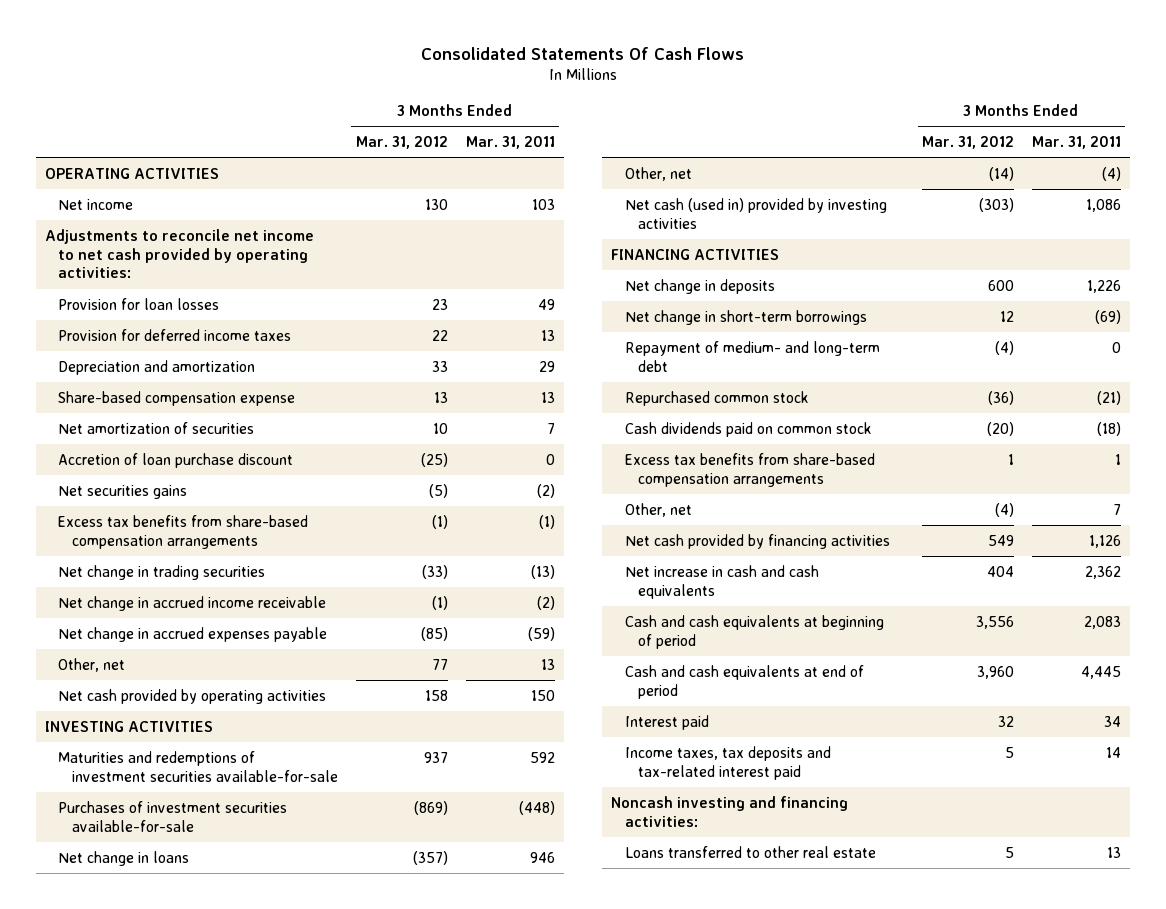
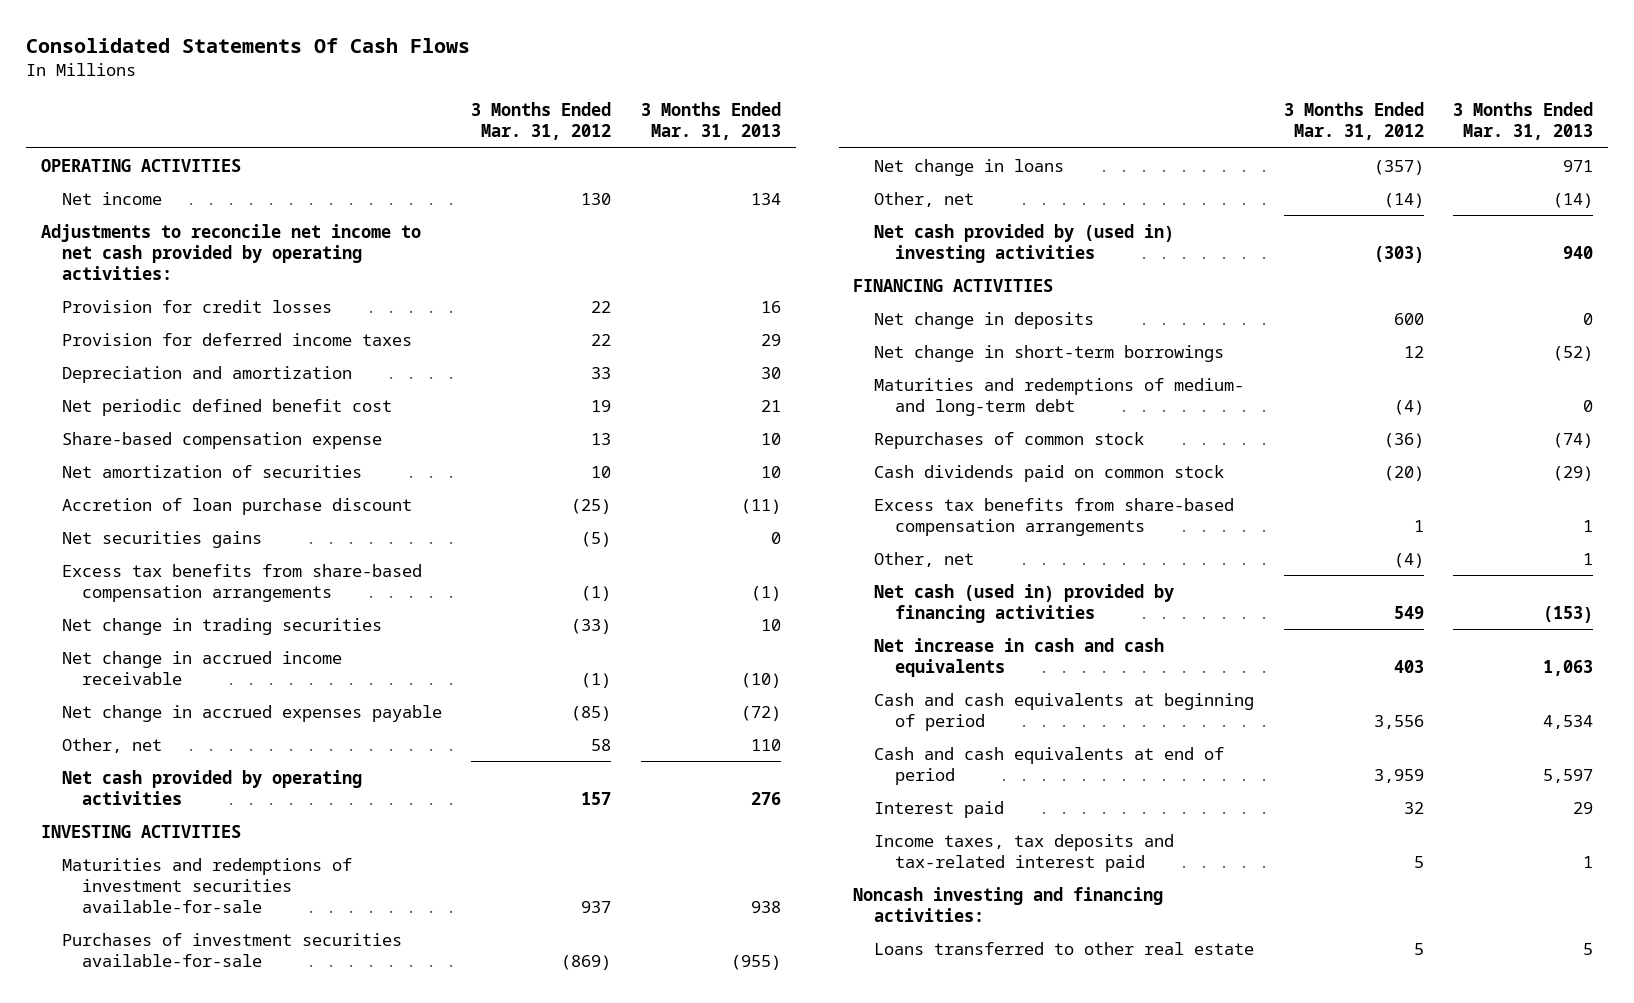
- | 3 Months Ended Mar. 31, 2012 | 3 Months Ended Mar. 31, 2011
+ | 3 Months Ended Mar. 31, 2012 | 3 Months Ended Mar. 31, 2013
- Provision for loan losses | 23 | 49
+ Provision for credit losses | 22 | 16
+ Net periodic defined benefit cost | 19 | 21
- Other, net | 77 | 13
- Net cash provided by operating activities | 158 | 150
+ Other, net | 58 | 110
+ Net cash provided by operating activities | 157 | 276
- Net cash (used in) provided by investing activities | (303) | 1,086
+ Net cash provided by (used in) investing activities | (303) | 940
- Repayment of medium- and long-term debt | (4) | 0
- Repurchased common stock | (36) | (21)
+ Maturities and redemptions of medium- and long-term debt | (4) | 0
+ Repurchases of common stock | (36) | (74)
- Net cash provided by financing activities | 549 | 1,126
- Net increase in cash and cash equivalents | 404 | 2,362
+ Net cash (used in) provided by financing activities | 549 | (153)
+ Net increase in cash and cash equivalents | 403 | 1,063
- Cash and cash equivalents at end of period | 3,960 | 4,445
+ Cash and cash equivalents at end of period | 3,959 | 5,597

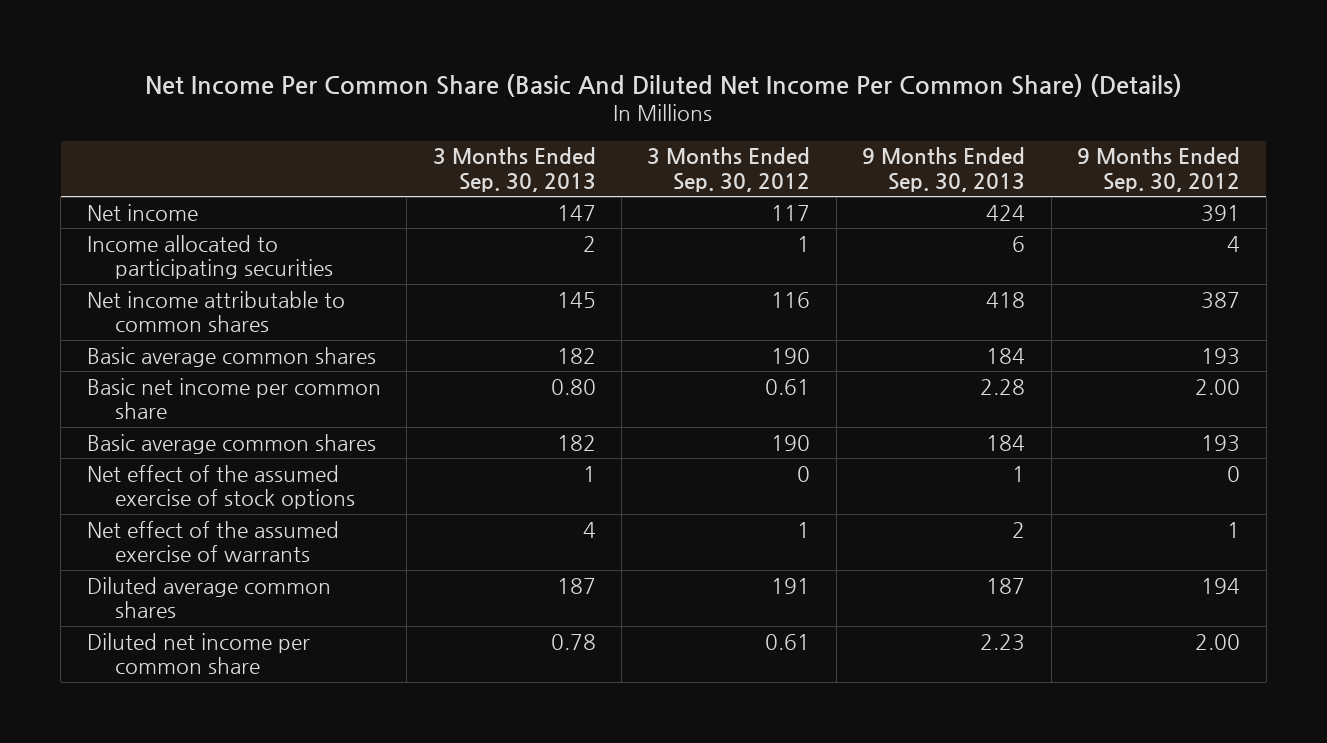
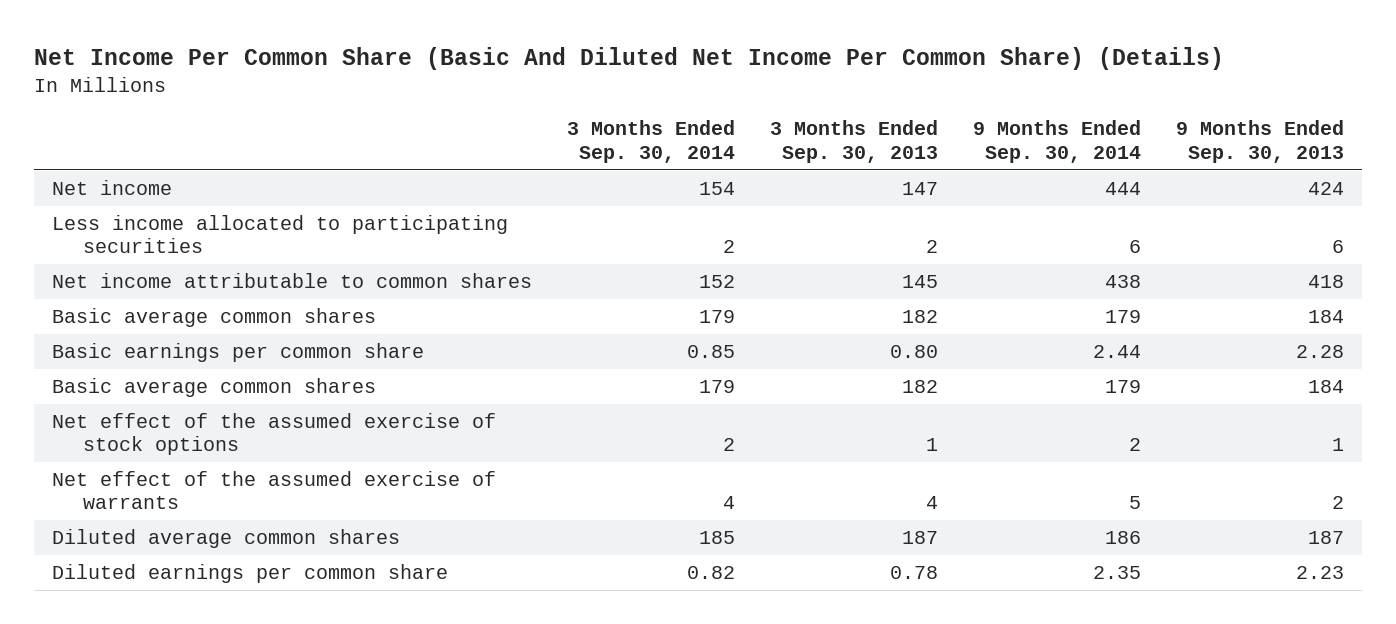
- | 3 Months Ended Sep. 30, 2013 | 3 Months Ended Sep. 30, 2012 | 9 Months Ended Sep. 30, 2013 | 9 Months Ended Sep. 30, 2012
+ | 3 Months Ended Sep. 30, 2014 | 3 Months Ended Sep. 30, 2013 | 9 Months Ended Sep. 30, 2014 | 9 Months Ended Sep. 30, 2013
- Income allocated to participating securities | 2 | 1 | 6 | 4
+ Less income allocated to participating securities | 2 | 2 | 6 | 6
- Basic net income per common share | 0.80 | 0.61 | 2.28 | 2.00
+ Basic earnings per common share | 0.85 | 0.80 | 2.44 | 2.28
- Diluted net income per common share | 0.78 | 0.61 | 2.23 | 2.00
+ Diluted earnings per common share | 0.82 | 0.78 | 2.35 | 2.23

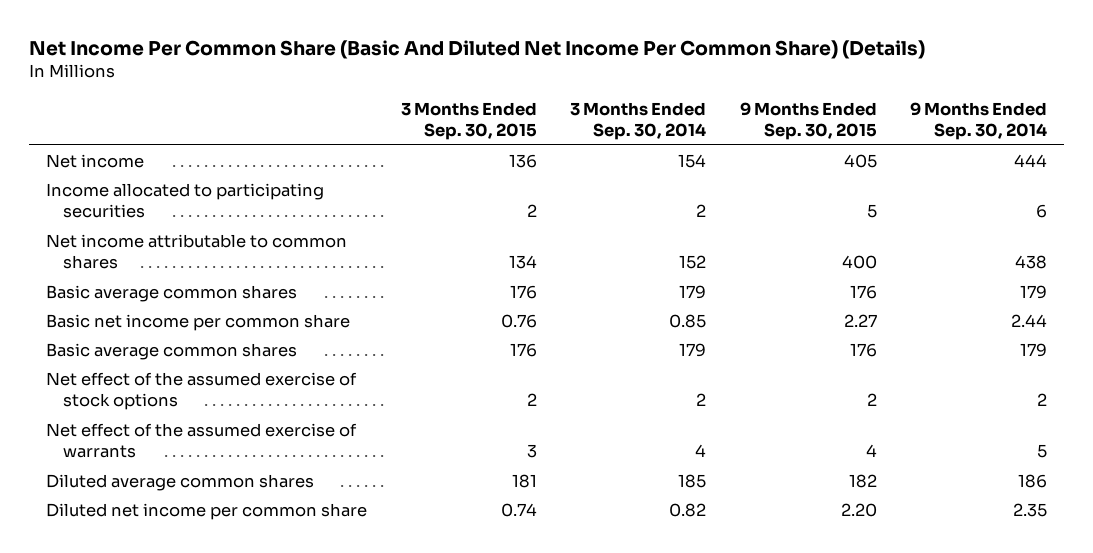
- | 3 Months Ended Sep. 30, 2014 | 3 Months Ended Sep. 30, 2013 | 9 Months Ended Sep. 30, 2014 | 9 Months Ended Sep. 30, 2013
+ | 3 Months Ended Sep. 30, 2015 | 3 Months Ended Sep. 30, 2014 | 9 Months Ended Sep. 30, 2015 | 9 Months Ended Sep. 30, 2014
- Less income allocated to participating securities | 2 | 2 | 6 | 6
+ Income allocated to participating securities | 2 | 2 | 5 | 6
- Basic earnings per common share | 0.85 | 0.80 | 2.44 | 2.28
+ Basic net income per common share | 0.76 | 0.85 | 2.27 | 2.44
- Diluted earnings per common share | 0.82 | 0.78 | 2.35 | 2.23
+ Diluted net income per common share | 0.74 | 0.82 | 2.20 | 2.35

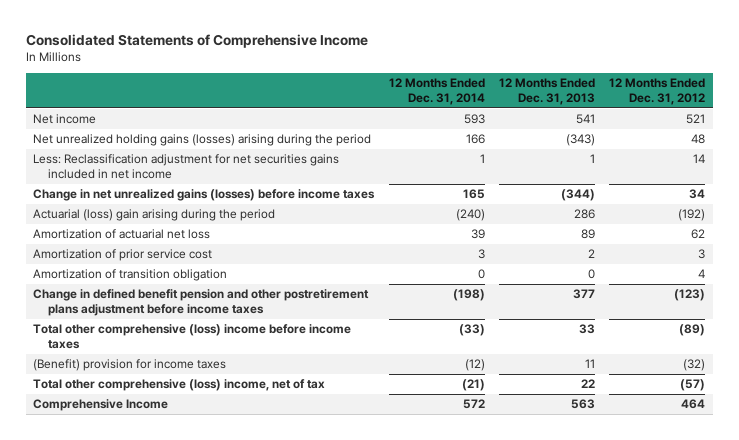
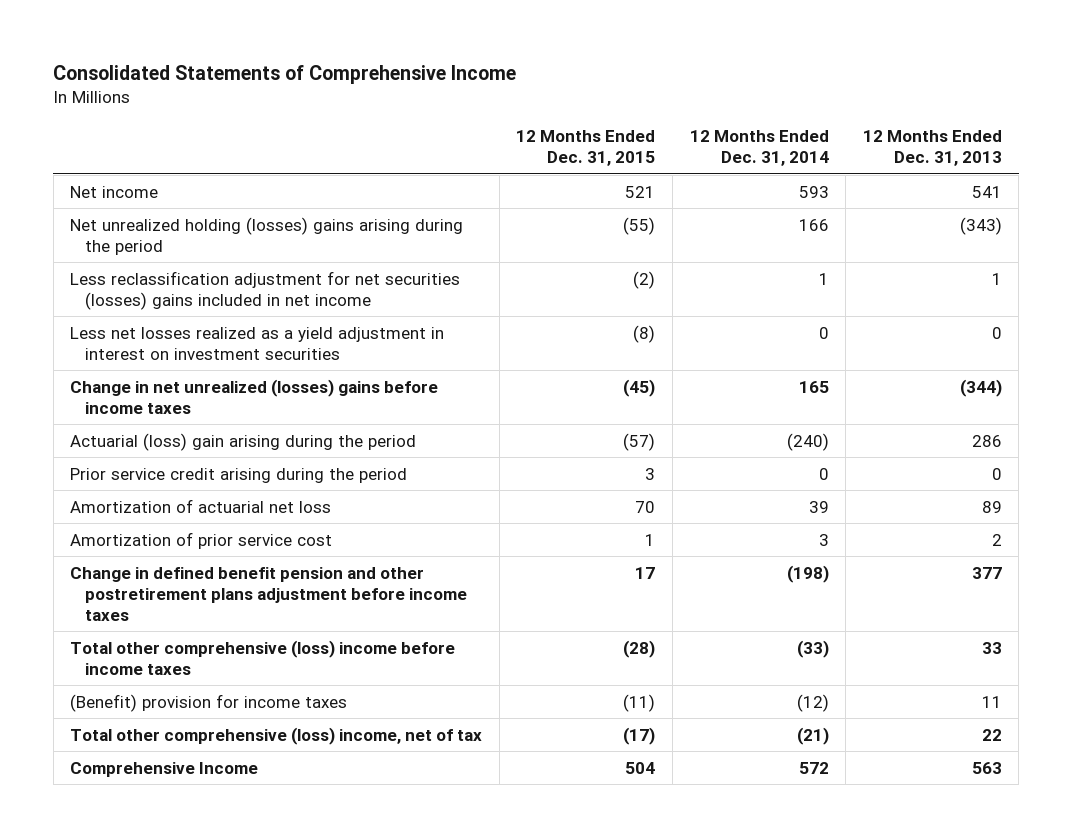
- | 12 Months Ended Dec. 31, 2014 | 12 Months Ended Dec. 31, 2013 | 12 Months Ended Dec. 31, 2012
+ | 12 Months Ended Dec. 31, 2015 | 12 Months Ended Dec. 31, 2014 | 12 Months Ended Dec. 31, 2013
- Net unrealized holding gains (losses) arising during the period | 166 | (343) | 48
- Less: Reclassification adjustment for net securities gains included in net income | 1 | 1 | 14
- Change in net unrealized gains (losses) before income taxes | 165 | (344) | 34
+ Net unrealized holding (losses) gains arising during the period | (55) | 166 | (343)
+ Less reclassification adjustment for net securities (losses) gains included in net income | (2) | 1 | 1
+ Less net losses realized as a yield adjustment in interest on investment securities | (8) | 0 | 0
+ Change in net unrealized (losses) gains before income taxes | (45) | 165 | (344)
+ Prior service credit arising during the period | 3 | 0 | 0
- Amortization of transition obligation | 0 | 0 | 4

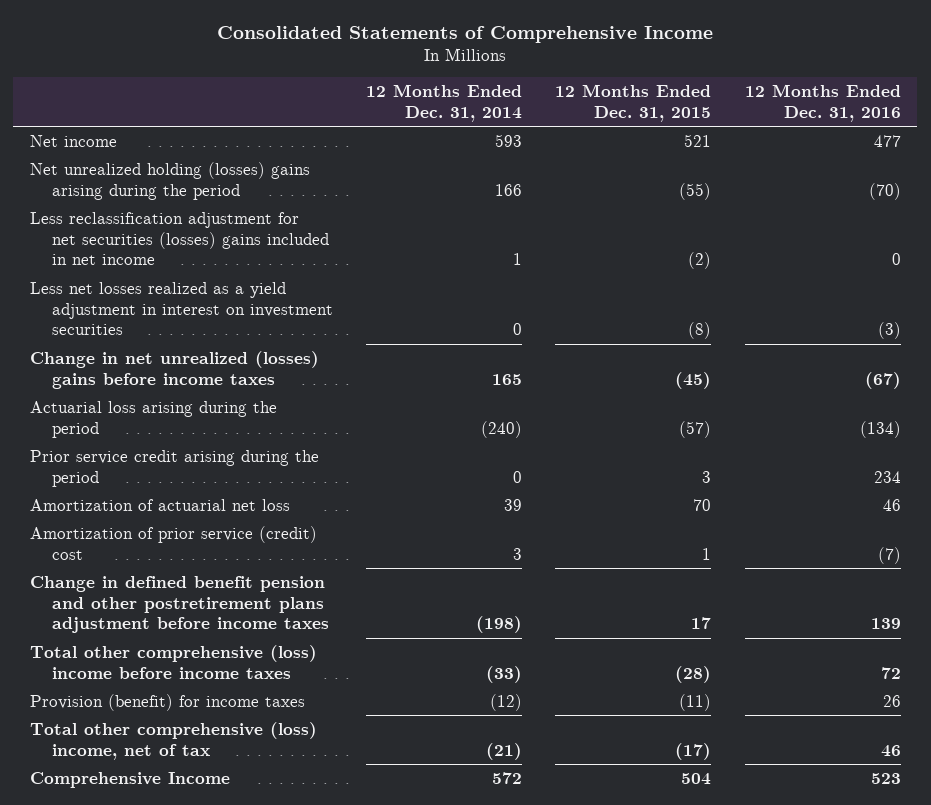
- | 12 Months Ended Dec. 31, 2015 | 12 Months Ended Dec. 31, 2014 | 12 Months Ended Dec. 31, 2013
+ | 12 Months Ended Dec. 31, 2014 | 12 Months Ended Dec. 31, 2015 | 12 Months Ended Dec. 31, 2016
- Actuarial (loss) gain arising during the period | (57) | (240) | 286
+ Actuarial loss arising during the period | (240) | (57) | (134)
- Amortization of prior service cost | 1 | 3 | 2
+ Amortization of prior service (credit) cost | 3 | 1 | (7)
- (Benefit) provision for income taxes | (11) | (12) | 11
+ Provision (benefit) for income taxes | (12) | (11) | 26

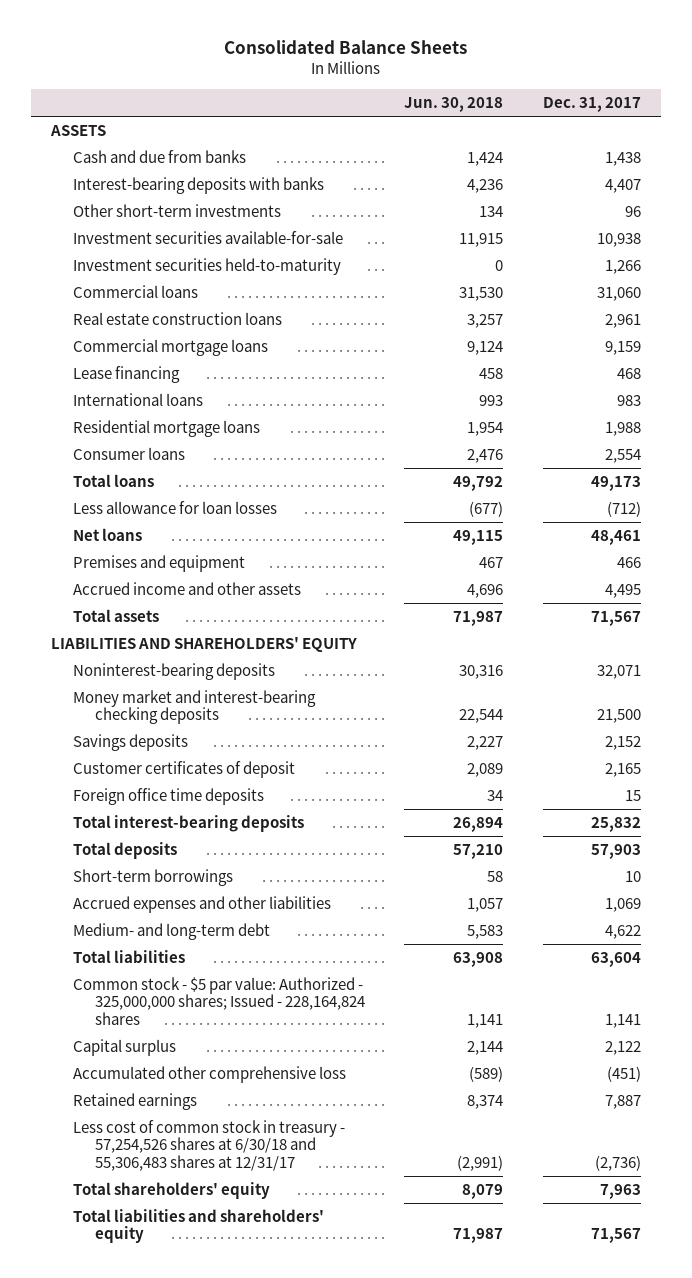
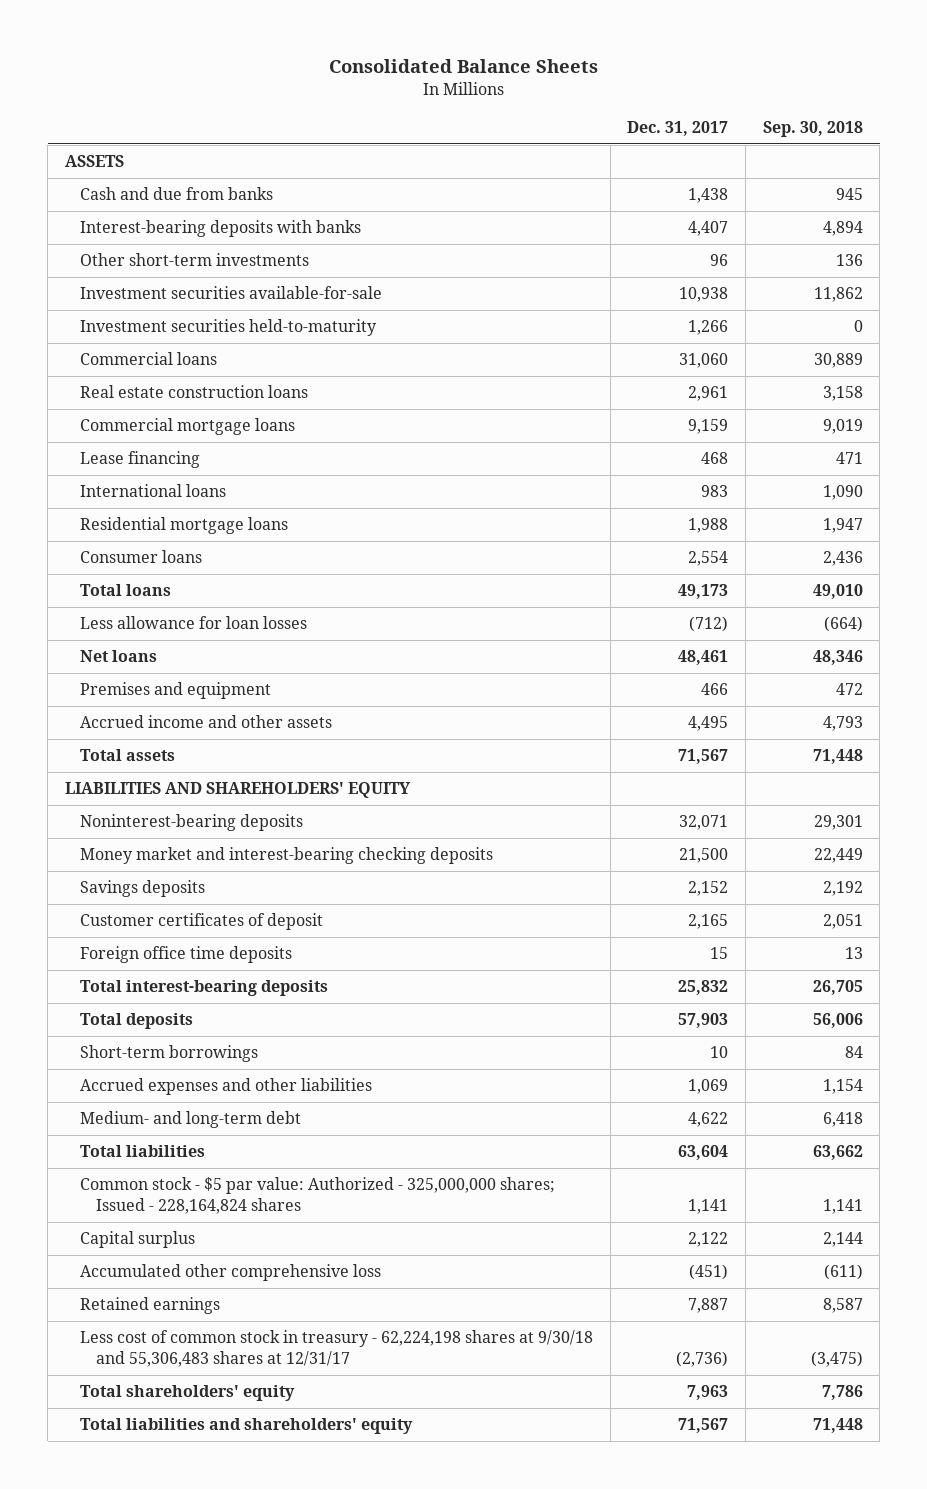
- | Jun. 30, 2018 | Dec. 31, 2017
+ | Dec. 31, 2017 | Sep. 30, 2018
- Less cost of common stock in treasury - 57,254,526 shares at 6/30/18 and 55,306,483 shares at 12/31/17 | (2,991) | (2,736)
+ Less cost of common stock in treasury - 62,224,198 shares at 9/30/18 and 55,306,483 shares at 12/31/17 | (2,736) | (3,475)

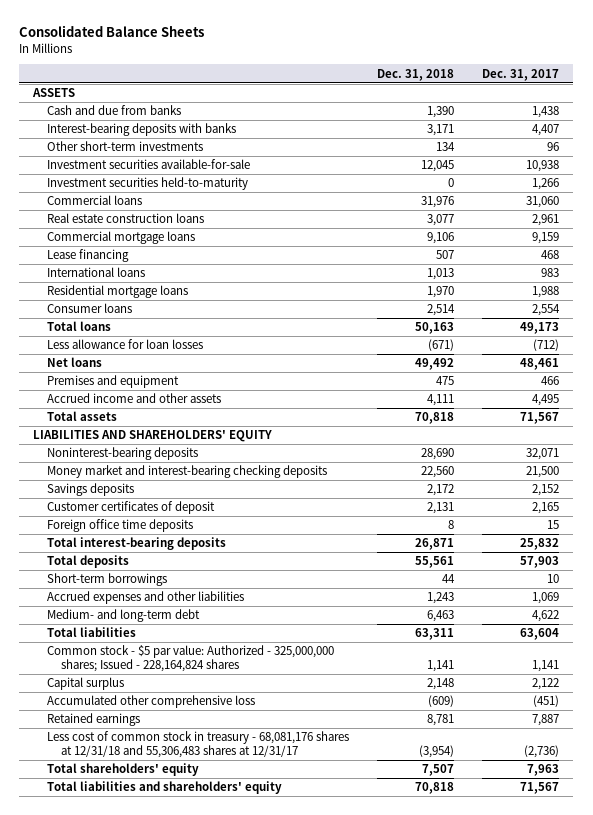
- | Dec. 31, 2017 | Sep. 30, 2018
+ | Dec. 31, 2018 | Dec. 31, 2017
- Less cost of common stock in treasury - 62,224,198 shares at 9/30/18 and 55,306,483 shares at 12/31/17 | (2,736) | (3,475)
+ Less cost of common stock in treasury - 68,081,176 shares at 12/31/18 and 55,306,483 shares at 12/31/17 | (3,954) | (2,736)

